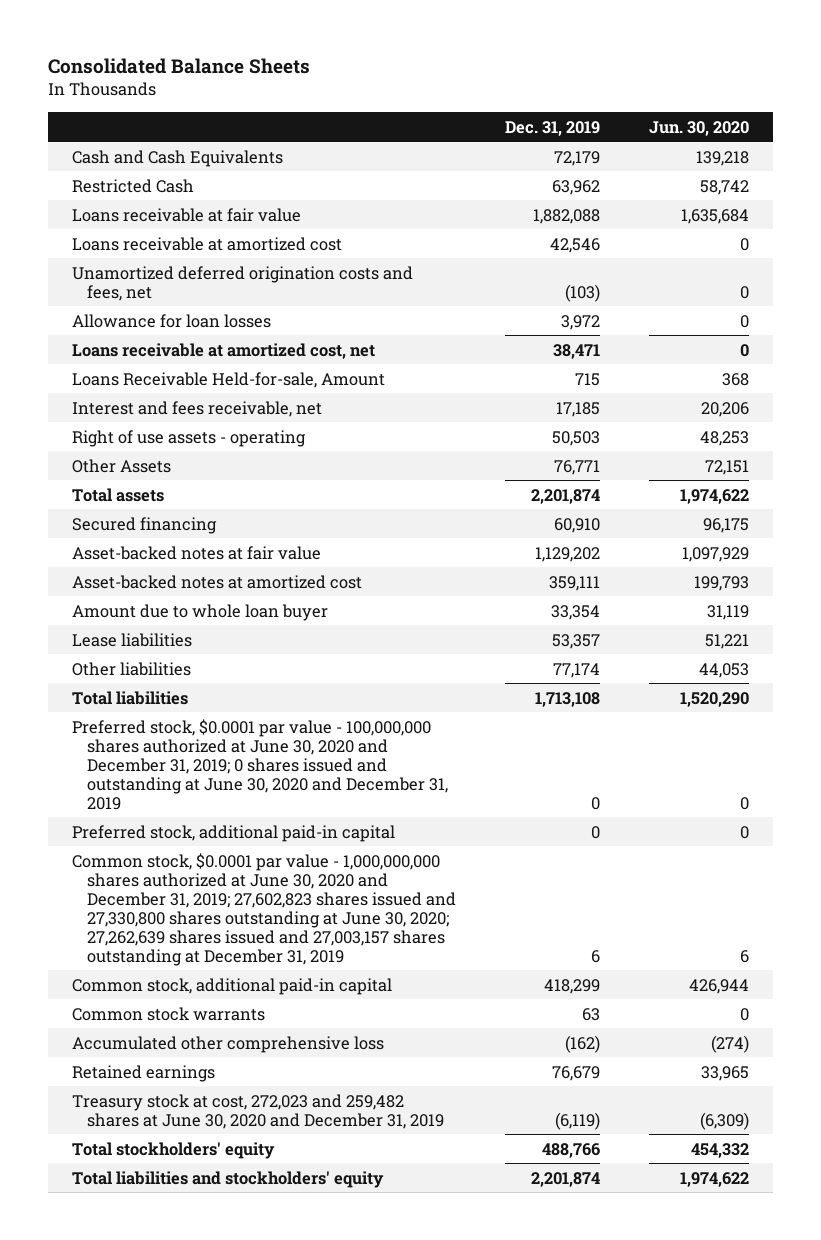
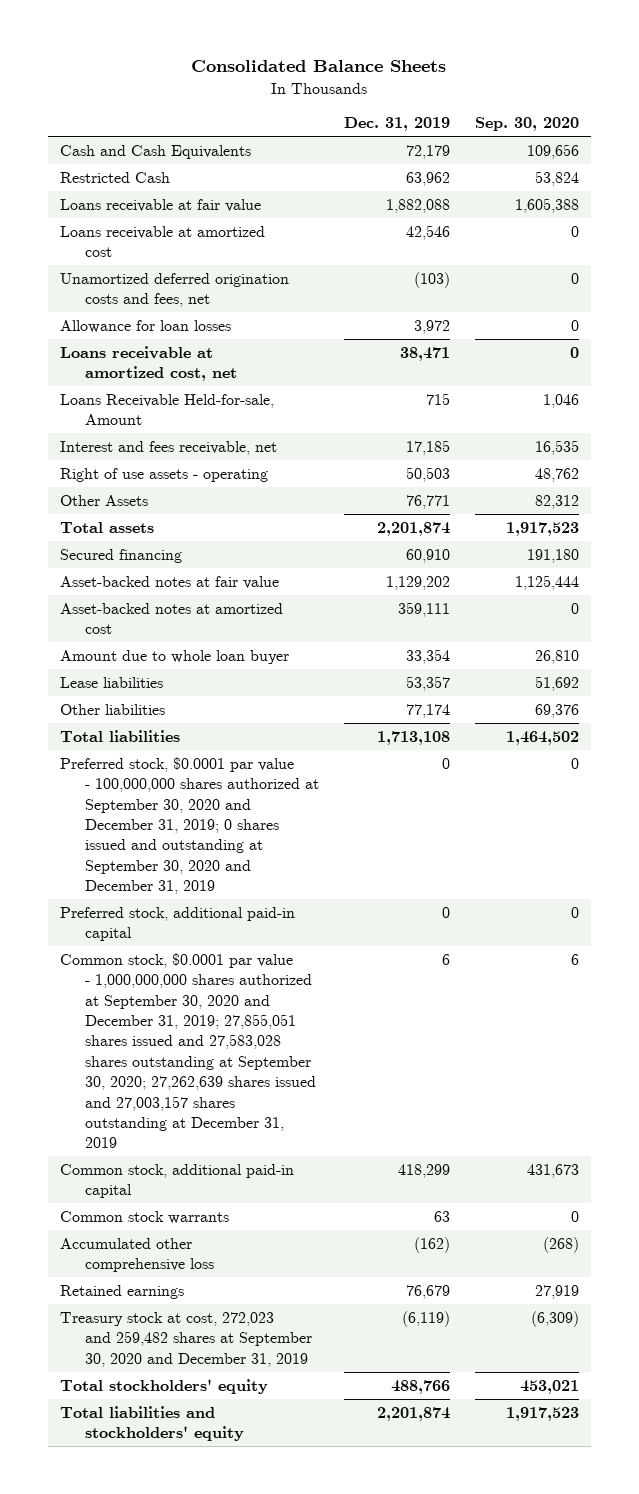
- | Dec. 31, 2019 | Jun. 30, 2020
+ | Dec. 31, 2019 | Sep. 30, 2020
- Preferred stock, $0.0001 par value - 100,000,000 shares authorized at June 30, 2020 and December 31, 2019; 0 shares issued and outstanding at June 30, 2020 and December 31, 2019 | 0 | 0
+ Preferred stock, $0.0001 par value - 100,000,000 shares authorized at September 30, 2020 and December 31, 2019; 0 shares issued and outstanding at September 30, 2020 and December 31, 2019 | 0 | 0
- Common stock, $0.0001 par value - 1,000,000,000 shares authorized at June 30, 2020 and December 31, 2019; 27,602,823 shares issued and 27,330,800 shares outstanding at June 30, 2020; 27,262,639 shares issued and 27,003,157 shares outstanding at December 31, 2019 | 6 | 6
+ Common stock, $0.0001 par value - 1,000,000,000 shares authorized at September 30, 2020 and December 31, 2019; 27,855,051 shares issued and 27,583,028 shares outstanding at September 30, 2020; 27,262,639 shares issued and 27,003,157 shares outstanding at December 31, 2019 | 6 | 6
- Treasury stock at cost, 272,023 and 259,482 shares at June 30, 2020 and December 31, 2019 | (6,119) | (6,309)
+ Treasury stock at cost, 272,023 and 259,482 shares at September 30, 2020 and December 31, 2019 | (6,119) | (6,309)

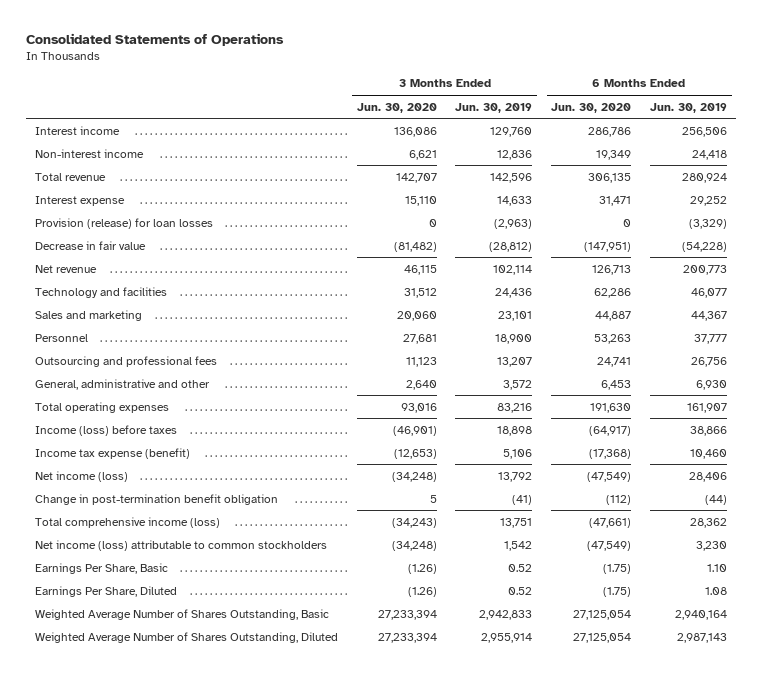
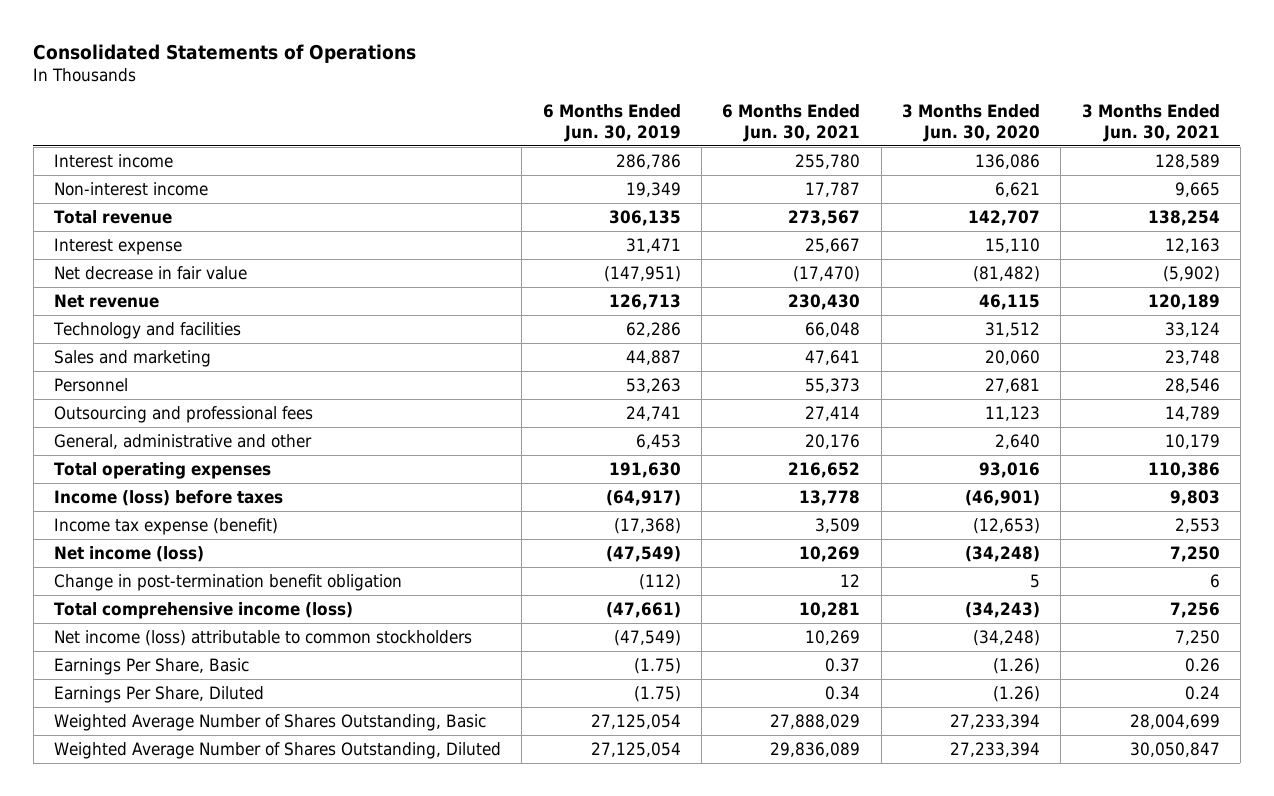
- | 3 Months Ended Jun. 30, 2020 | 3 Months Ended Jun. 30, 2019 | 6 Months Ended Jun. 30, 2020 | 6 Months Ended Jun. 30, 2019
+ | 6 Months Ended Jun. 30, 2019 | 6 Months Ended Jun. 30, 2021 | 3 Months Ended Jun. 30, 2020 | 3 Months Ended Jun. 30, 2021
- Interest income | 136,086 | 129,760 | 286,786 | 256,506
- Non-interest income | 6,621 | 12,836 | 19,349 | 24,418
- Total revenue | 142,707 | 142,596 | 306,135 | 280,924
- Interest expense | 15,110 | 14,633 | 31,471 | 29,252
- Provision (release) for loan losses | 0 | (2,963) | 0 | (3,329)
- Decrease in fair value | (81,482) | (28,812) | (147,951) | (54,228)
- Net revenue | 46,115 | 102,114 | 126,713 | 200,773
- Technology and facilities | 31,512 | 24,436 | 62,286 | 46,077
- Sales and marketing | 20,060 | 23,101 | 44,887 | 44,367
- Personnel | 27,681 | 18,900 | 53,263 | 37,777
- Outsourcing and professional fees | 11,123 | 13,207 | 24,741 | 26,756
- General, administrative and other | 2,640 | 3,572 | 6,453 | 6,930
- Total operating expenses | 93,016 | 83,216 | 191,630 | 161,907
- Income (loss) before taxes | (46,901) | 18,898 | (64,917) | 38,866
- Income tax expense (benefit) | (12,653) | 5,106 | (17,368) | 10,460
- Net income (loss) | (34,248) | 13,792 | (47,549) | 28,406
- Change in post-termination benefit obligation | 5 | (41) | (112) | (44)
- Total comprehensive income (loss) | (34,243) | 13,751 | (47,661) | 28,362
- Net income (loss) attributable to common stockholders | (34,248) | 1,542 | (47,549) | 3,230
- Earnings Per Share, Basic | (1.26) | 0.52 | (1.75) | 1.10
- Earnings Per Share, Diluted | (1.26) | 0.52 | (1.75) | 1.08
- Weighted Average Number of Shares Outstanding, Basic | 27,233,394 | 2,942,833 | 27,125,054 | 2,940,164
- Weighted Average Number of Shares Outstanding, Diluted | 27,233,394 | 2,955,914 | 27,125,054 | 2,987,143
+ Interest income | 286,786 | 255,780 | 136,086 | 128,589
+ Non-interest income | 19,349 | 17,787 | 6,621 | 9,665
+ Total revenue | 306,135 | 273,567 | 142,707 | 138,254
+ Interest expense | 31,471 | 25,667 | 15,110 | 12,163
+ Net decrease in fair value | (147,951) | (17,470) | (81,482) | (5,902)
+ Net revenue | 126,713 | 230,430 | 46,115 | 120,189
+ Technology and facilities | 62,286 | 66,048 | 31,512 | 33,124
+ Sales and marketing | 44,887 | 47,641 | 20,060 | 23,748
+ Personnel | 53,263 | 55,373 | 27,681 | 28,546
+ Outsourcing and professional fees | 24,741 | 27,414 | 11,123 | 14,789
+ General, administrative and other | 6,453 | 20,176 | 2,640 | 10,179
+ Total operating expenses | 191,630 | 216,652 | 93,016 | 110,386
+ Income (loss) before taxes | (64,917) | 13,778 | (46,901) | 9,803
+ Income tax expense (benefit) | (17,368) | 3,509 | (12,653) | 2,553
+ Net income (loss) | (47,549) | 10,269 | (34,248) | 7,250
+ Change in post-termination benefit obligation | (112) | 12 | 5 | 6
+ Total comprehensive income (loss) | (47,661) | 10,281 | (34,243) | 7,256
+ Net income (loss) attributable to common stockholders | (47,549) | 10,269 | (34,248) | 7,250
+ Earnings Per Share, Basic | (1.75) | 0.37 | (1.26) | 0.26
+ Earnings Per Share, Diluted | (1.75) | 0.34 | (1.26) | 0.24
+ Weighted Average Number of Shares Outstanding, Basic | 27,125,054 | 27,888,029 | 27,233,394 | 28,004,699
+ Weighted Average Number of Shares Outstanding, Diluted | 27,125,054 | 29,836,089 | 27,233,394 | 30,050,847

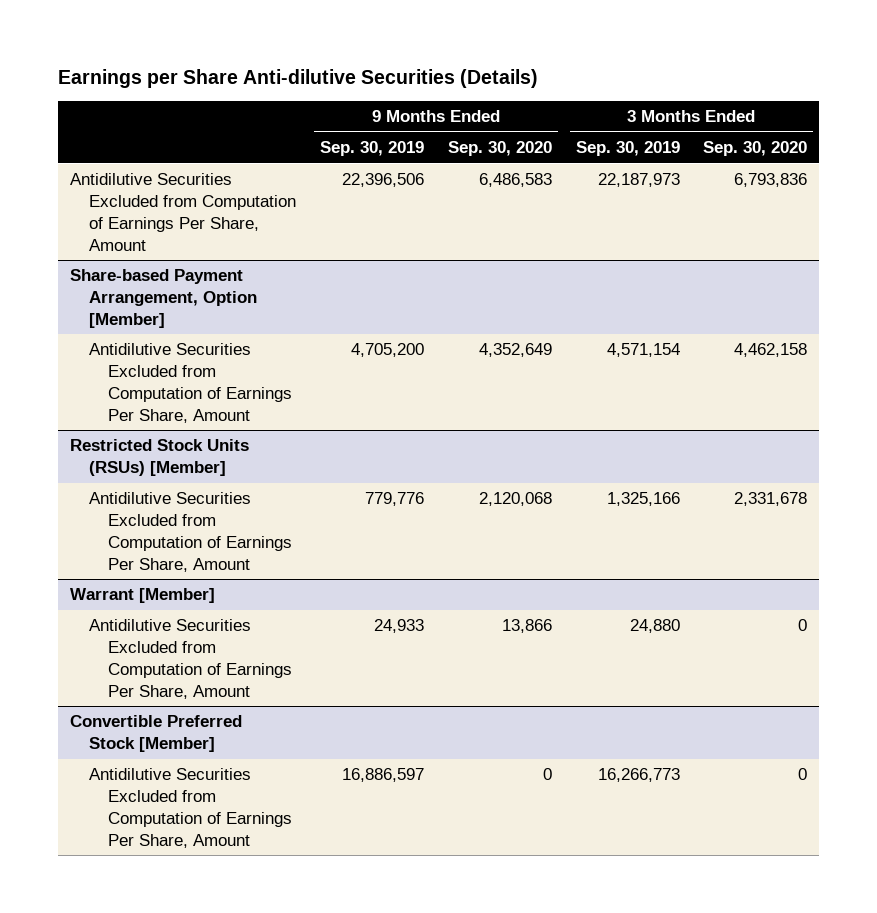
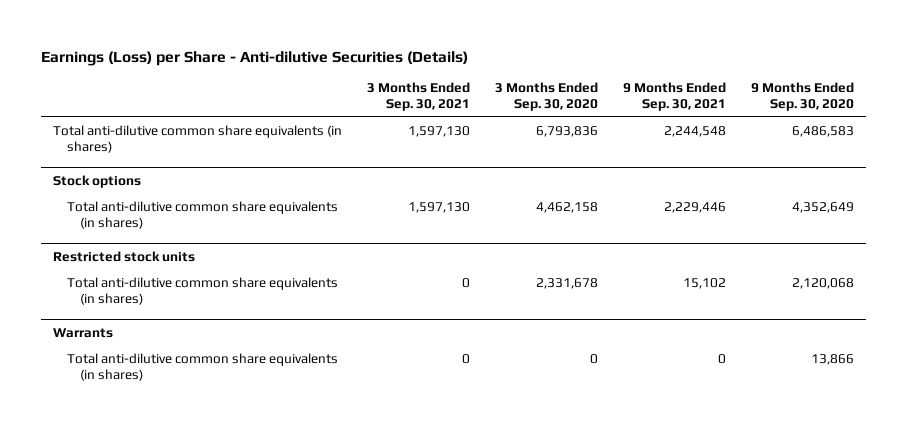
- Earnings per Share Anti-dilutive Securities (Details)
+ Earnings (Loss) per Share - Anti-dilutive Securities (Details)
- | 9 Months Ended Sep. 30, 2019 | 9 Months Ended Sep. 30, 2020 | 3 Months Ended Sep. 30, 2019 | 3 Months Ended Sep. 30, 2020
+ | 3 Months Ended Sep. 30, 2021 | 3 Months Ended Sep. 30, 2020 | 9 Months Ended Sep. 30, 2021 | 9 Months Ended Sep. 30, 2020
- Antidilutive Securities Excluded from Computation of Earnings Per Share, Amount | 22,396,506 | 6,486,583 | 22,187,973 | 6,793,836
- Share-based Payment Arrangement, Option [Member]
- Antidilutive Securities Excluded from Computation of Earnings Per Share, Amount | 4,705,200 | 4,352,649 | 4,571,154 | 4,462,158
- Restricted Stock Units (RSUs) [Member]
- Antidilutive Securities Excluded from Computation of Earnings Per Share, Amount | 779,776 | 2,120,068 | 1,325,166 | 2,331,678
- Warrant [Member]
- Antidilutive Securities Excluded from Computation of Earnings Per Share, Amount | 24,933 | 13,866 | 24,880 | 0
- Convertible Preferred Stock [Member]
- Antidilutive Securities Excluded from Computation of Earnings Per Share, Amount | 16,886,597 | 0 | 16,266,773 | 0
+ Total anti-dilutive common share equivalents (in shares) | 1,597,130 | 6,793,836 | 2,244,548 | 6,486,583
+ Stock options
+ Total anti-dilutive common share equivalents (in shares) | 1,597,130 | 4,462,158 | 2,229,446 | 4,352,649
+ Restricted stock units
+ Total anti-dilutive common share equivalents (in shares) | 0 | 2,331,678 | 15,102 | 2,120,068
+ Warrants
+ Total anti-dilutive common share equivalents (in shares) | 0 | 0 | 0 | 13,866

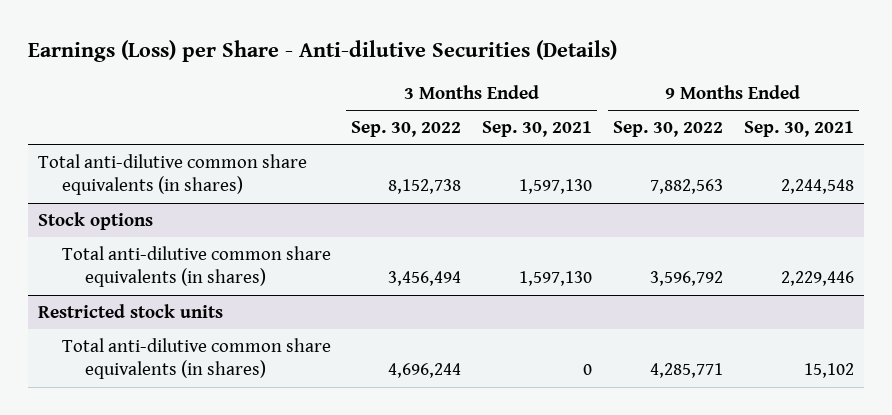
- | 3 Months Ended Sep. 30, 2021 | 3 Months Ended Sep. 30, 2020 | 9 Months Ended Sep. 30, 2021 | 9 Months Ended Sep. 30, 2020
+ | 3 Months Ended Sep. 30, 2022 | 3 Months Ended Sep. 30, 2021 | 9 Months Ended Sep. 30, 2022 | 9 Months Ended Sep. 30, 2021
- Warrants
- Total anti-dilutive common share equivalents (in shares) | 0 | 0 | 0 | 13,866

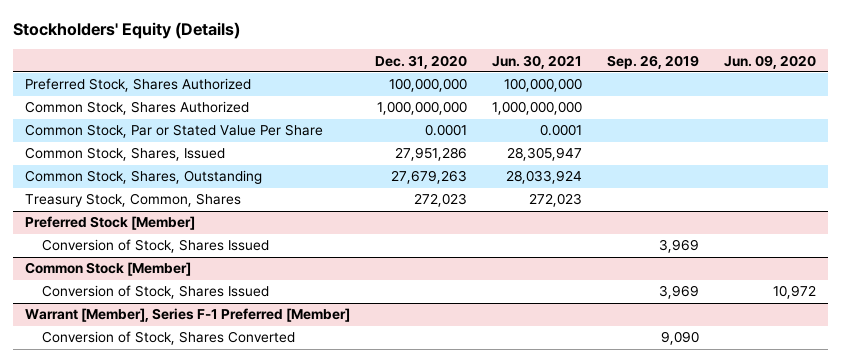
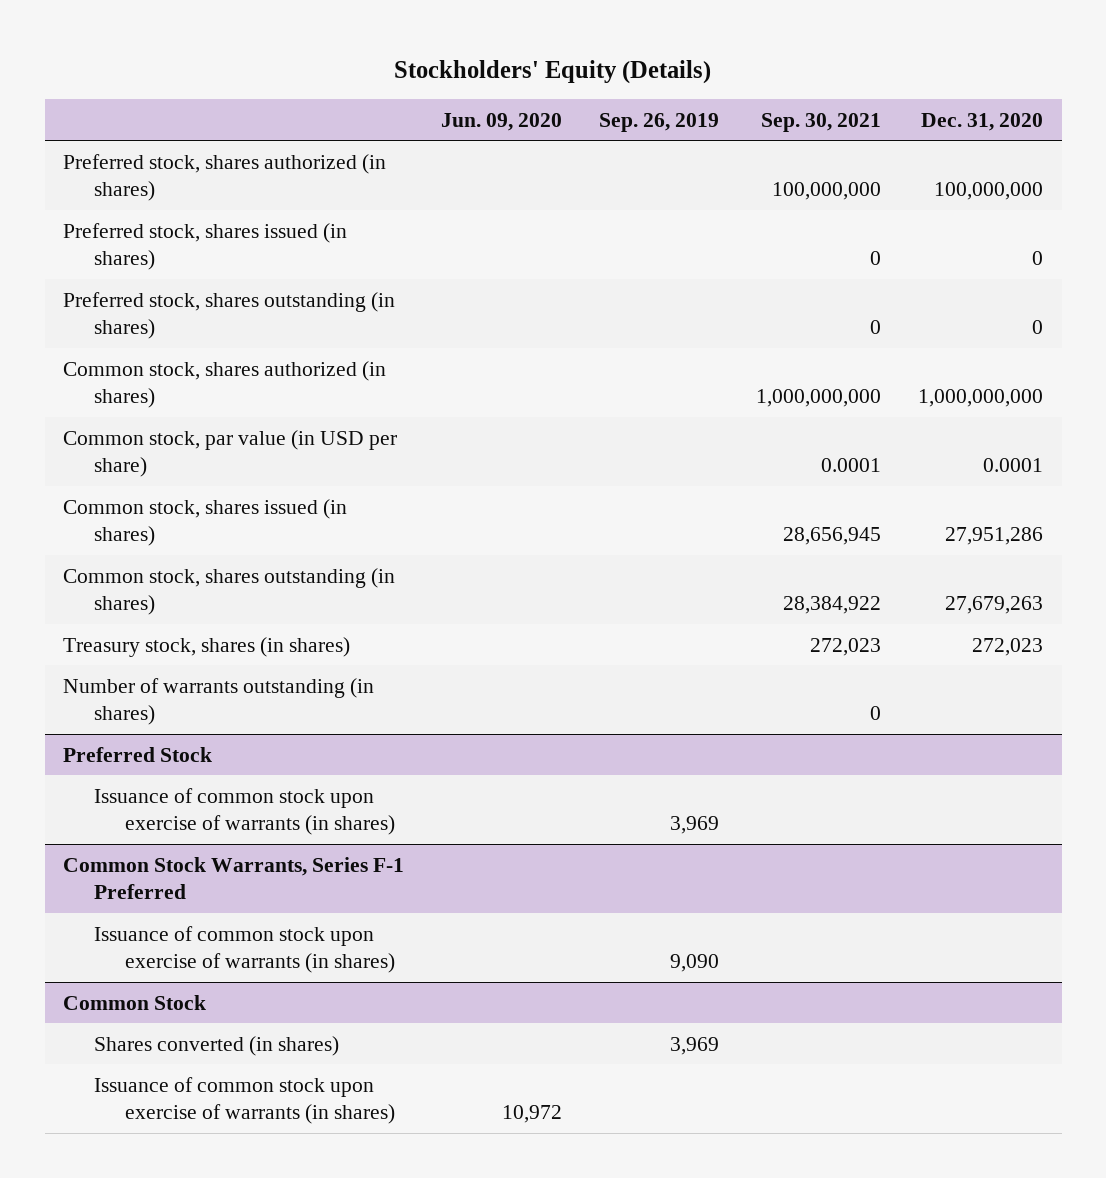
- | Dec. 31, 2020 | Jun. 30, 2021 | Sep. 26, 2019 | Jun. 09, 2020
+ | Jun. 09, 2020 | Sep. 26, 2019 | Sep. 30, 2021 | Dec. 31, 2020
- Preferred Stock, Shares Authorized | 100,000,000 | 100,000,000 | |
- Common Stock, Shares Authorized | 1,000,000,000 | 1,000,000,000 | |
- Common Stock, Par or Stated Value Per Share | 0.0001 | 0.0001 | |
- Common Stock, Shares, Issued | 27,951,286 | 28,305,947 | |
- Common Stock, Shares, Outstanding | 27,679,263 | 28,033,924 | |
- Treasury Stock, Common, Shares | 272,023 | 272,023 | |
- Preferred Stock [Member]
- Conversion of Stock, Shares Issued | | | 3,969 |
- Common Stock [Member]
- Conversion of Stock, Shares Issued | | | 3,969 | 10,972
- Warrant [Member], Series F-1 Preferred [Member]
- Conversion of Stock, Shares Converted | | | 9,090 |
+ Preferred stock, shares authorized (in shares) | | | 100,000,000 | 100,000,000
+ Preferred stock, shares issued (in shares) | | | 0 | 0
+ Preferred stock, shares outstanding (in shares) | | | 0 | 0
+ Common stock, shares authorized (in shares) | | | 1,000,000,000 | 1,000,000,000
+ Common stock, par value (in USD per share) | | | 0.0001 | 0.0001
+ Common stock, shares issued (in shares) | | | 28,656,945 | 27,951,286
+ Common stock, shares outstanding (in shares) | | | 28,384,922 | 27,679,263
+ Treasury stock, shares (in shares) | | | 272,023 | 272,023
+ Number of warrants outstanding (in shares) | | | 0 |
+ Preferred Stock
+ Issuance of common stock upon exercise of warrants (in shares) | | 3,969 | |
+ Common Stock Warrants, Series F-1 Preferred
+ Issuance of common stock upon exercise of warrants (in shares) | | 9,090 | |
+ Common Stock
+ Shares converted (in shares) | | 3,969 | |
+ Issuance of common stock upon exercise of warrants (in shares) | 10,972 | | |

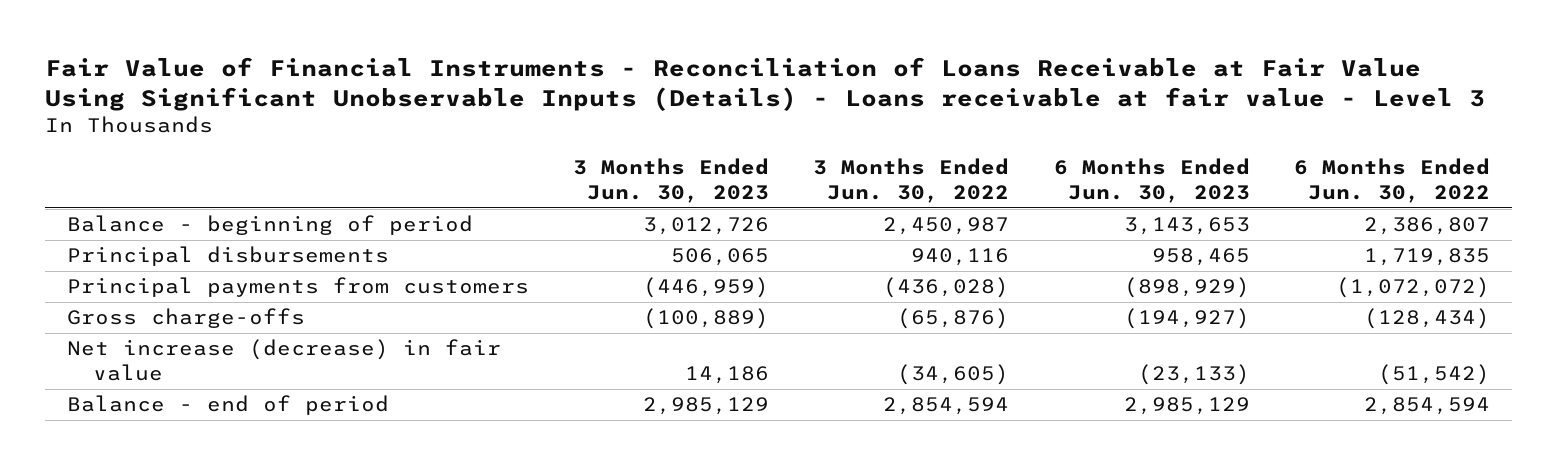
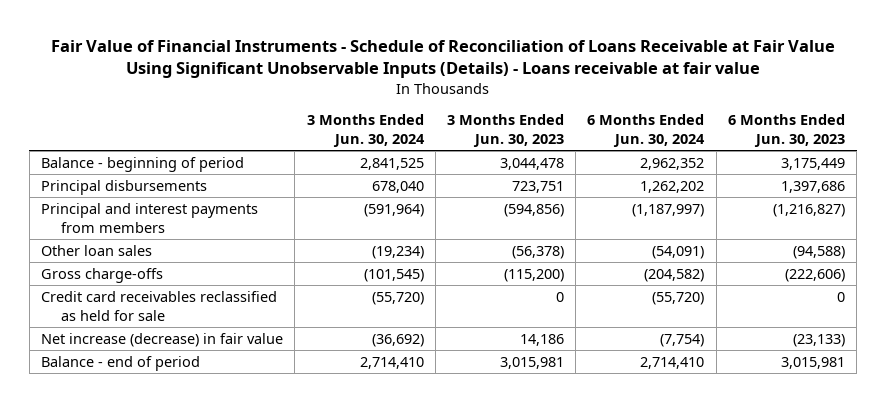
- Fair Value of Financial Instruments - Reconciliation of Loans Receivable at Fair Value Using Significant Unobservable Inputs (Details) - Loans receivable at fair value - Level 3
+ Fair Value of Financial Instruments - Schedule of Reconciliation of Loans Receivable at Fair Value Using Significant Unobservable Inputs (Details) - Loans receivable at fair value
- | 3 Months Ended Jun. 30, 2023 | 3 Months Ended Jun. 30, 2022 | 6 Months Ended Jun. 30, 2023 | 6 Months Ended Jun. 30, 2022
+ | 3 Months Ended Jun. 30, 2024 | 3 Months Ended Jun. 30, 2023 | 6 Months Ended Jun. 30, 2024 | 6 Months Ended Jun. 30, 2023
- Balance - beginning of period | 3,012,726 | 2,450,987 | 3,143,653 | 2,386,807
- Principal disbursements | 506,065 | 940,116 | 958,465 | 1,719,835
- Principal payments from customers | (446,959) | (436,028) | (898,929) | (1,072,072)
- Gross charge-offs | (100,889) | (65,876) | (194,927) | (128,434)
+ Balance - beginning of period | 2,841,525 | 3,044,478 | 2,962,352 | 3,175,449
+ Principal disbursements | 678,040 | 723,751 | 1,262,202 | 1,397,686
+ Principal and interest payments from members | (591,964) | (594,856) | (1,187,997) | (1,216,827)
+ Other loan sales | (19,234) | (56,378) | (54,091) | (94,588)
+ Gross charge-offs | (101,545) | (115,200) | (204,582) | (222,606)
+ Credit card receivables reclassified as held for sale | (55,720) | 0 | (55,720) | 0
- Balance - end of period | 2,985,129 | 2,854,594 | 2,985,129 | 2,854,594
+ Balance - end of period | 2,714,410 | 3,015,981 | 2,714,410 | 3,015,981

